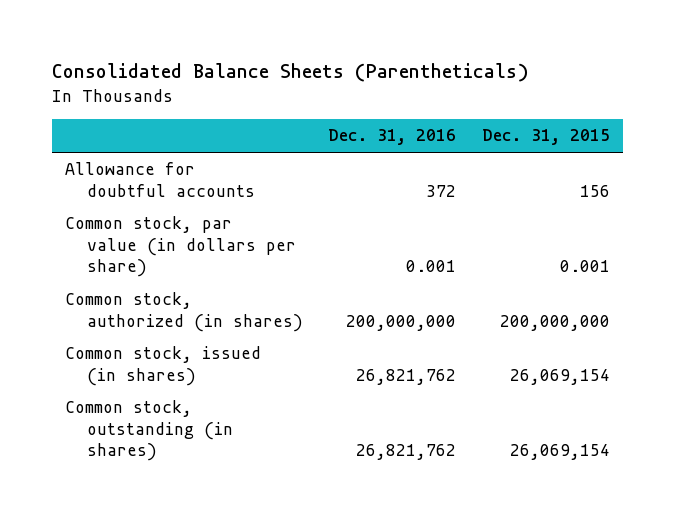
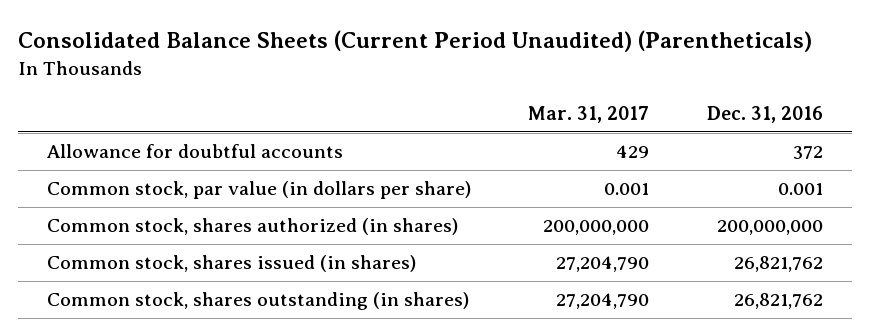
- Consolidated Balance Sheets (Parentheticals)
+ Consolidated Balance Sheets (Current Period Unaudited) (Parentheticals)
- | Dec. 31, 2016 | Dec. 31, 2015
+ | Mar. 31, 2017 | Dec. 31, 2016
- Common stock, authorized (in shares) | 200,000,000 | 200,000,000
- Common stock, issued (in shares) | 26,821,762 | 26,069,154
- Common stock, outstanding (in shares) | 26,821,762 | 26,069,154
+ Common stock, shares authorized (in shares) | 200,000,000 | 200,000,000
+ Common stock, shares issued (in shares) | 27,204,790 | 26,821,762
+ Common stock, shares outstanding (in shares) | 27,204,790 | 26,821,762

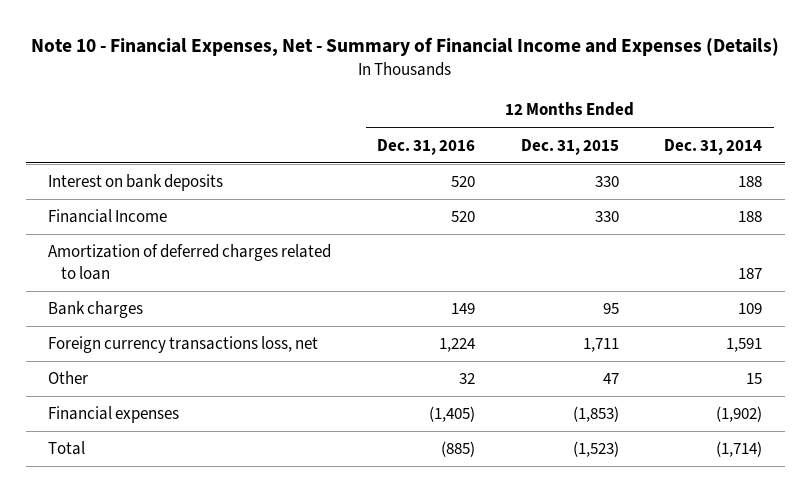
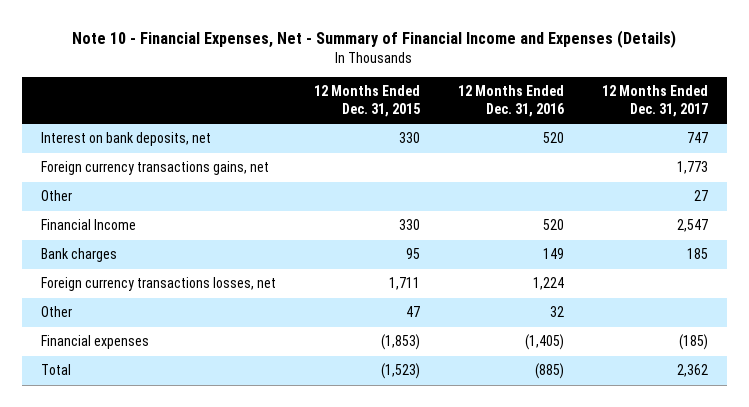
- | 12 Months Ended Dec. 31, 2016 | 12 Months Ended Dec. 31, 2015 | 12 Months Ended Dec. 31, 2014
+ | 12 Months Ended Dec. 31, 2015 | 12 Months Ended Dec. 31, 2016 | 12 Months Ended Dec. 31, 2017
- Interest on bank deposits | 520 | 330 | 188
+ Interest on bank deposits, net | 330 | 520 | 747
+ Foreign currency transactions gains, net | | | 1,773
+ Other | | | 27
- Amortization of deferred charges related to loan | | | 187
- Foreign currency transactions loss, net | 1,224 | 1,711 | 1,591
+ Foreign currency transactions losses, net | 1,711 | 1,224 |

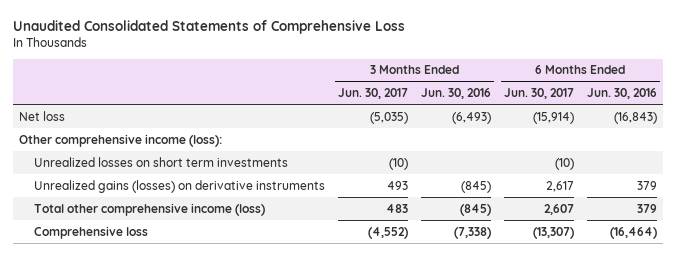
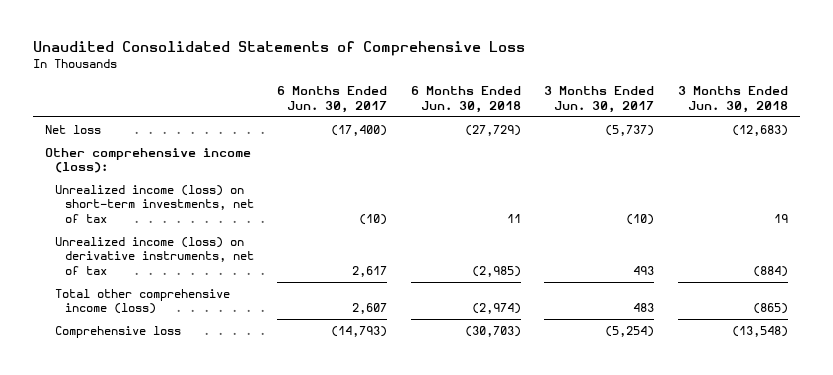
- | 3 Months Ended Jun. 30, 2017 | 3 Months Ended Jun. 30, 2016 | 6 Months Ended Jun. 30, 2017 | 6 Months Ended Jun. 30, 2016
+ | 6 Months Ended Jun. 30, 2017 | 6 Months Ended Jun. 30, 2018 | 3 Months Ended Jun. 30, 2017 | 3 Months Ended Jun. 30, 2018
- Net loss | (5,035) | (6,493) | (15,914) | (16,843)
+ Net loss | (17,400) | (27,729) | (5,737) | (12,683)
- Unrealized losses on short term investments | (10) | | (10) |
- Unrealized gains (losses) on derivative instruments | 493 | (845) | 2,617 | 379
+ Unrealized income (loss) on short-term investments, net of tax | (10) | 11 | (10) | 19
+ Unrealized income (loss) on derivative instruments, net of tax | 2,617 | (2,985) | 493 | (884)
- Comprehensive loss | (4,552) | (7,338) | (13,307) | (16,464)
+ Comprehensive loss | (14,793) | (30,703) | (5,254) | (13,548)

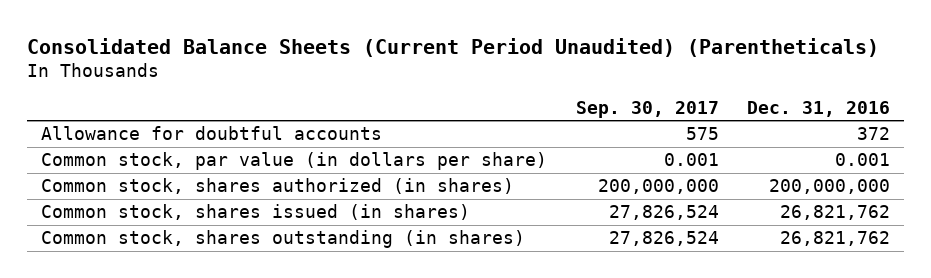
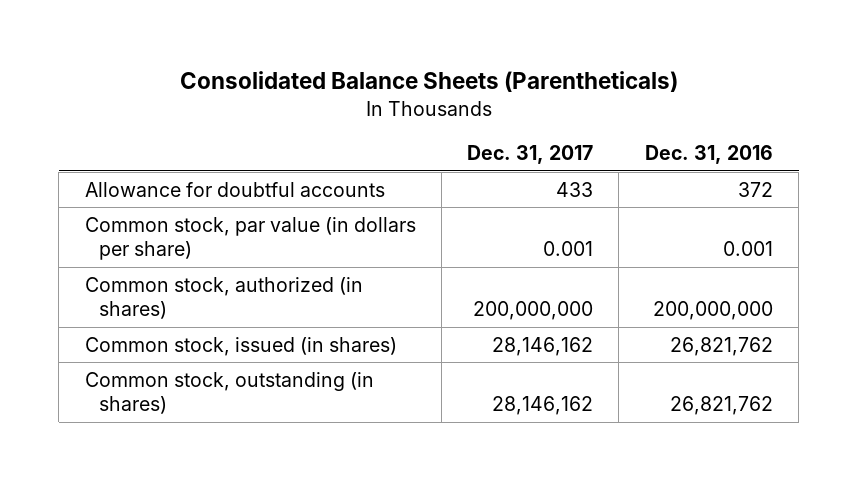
- Consolidated Balance Sheets (Current Period Unaudited) (Parentheticals)
+ Consolidated Balance Sheets (Parentheticals)
- | Sep. 30, 2017 | Dec. 31, 2016
+ | Dec. 31, 2017 | Dec. 31, 2016
- Common stock, shares authorized (in shares) | 200,000,000 | 200,000,000
- Common stock, shares issued (in shares) | 27,826,524 | 26,821,762
- Common stock, shares outstanding (in shares) | 27,826,524 | 26,821,762
+ Common stock, authorized (in shares) | 200,000,000 | 200,000,000
+ Common stock, issued (in shares) | 28,146,162 | 26,821,762
+ Common stock, outstanding (in shares) | 28,146,162 | 26,821,762

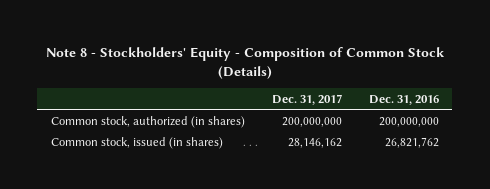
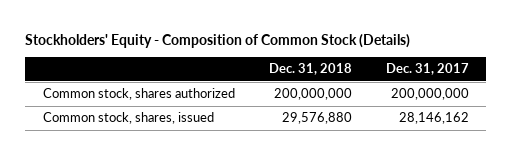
- Note 8 - Stockholders' Equity - Composition of Common Stock (Details)
+ Stockholders' Equity - Composition of Common Stock (Details)
- | Dec. 31, 2017 | Dec. 31, 2016
+ | Dec. 31, 2018 | Dec. 31, 2017
- Common stock, authorized (in shares) | 200,000,000 | 200,000,000
- Common stock, issued (in shares) | 28,146,162 | 26,821,762
+ Common stock, shares authorized | 200,000,000 | 200,000,000
+ Common stock, shares, issued | 29,576,880 | 28,146,162

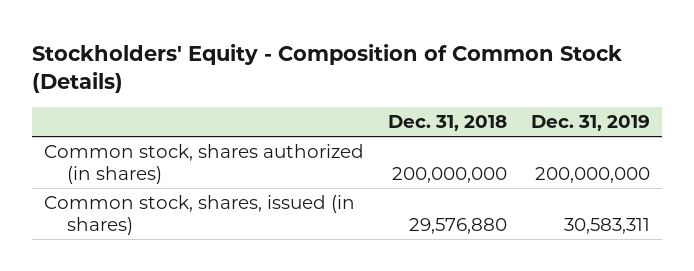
- | Dec. 31, 2018 | Dec. 31, 2017
+ | Dec. 31, 2018 | Dec. 31, 2019
- Common stock, shares authorized | 200,000,000 | 200,000,000
- Common stock, shares, issued | 29,576,880 | 28,146,162
+ Common stock, shares authorized (in shares) | 200,000,000 | 200,000,000
+ Common stock, shares, issued (in shares) | 29,576,880 | 30,583,311

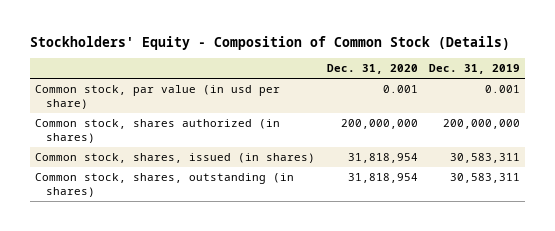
- | Dec. 31, 2018 | Dec. 31, 2019
+ | Dec. 31, 2020 | Dec. 31, 2019
+ Common stock, par value (in usd per share) | 0.001 | 0.001
+ Common stock, shares, outstanding (in shares) | 31,818,954 | 30,583,311

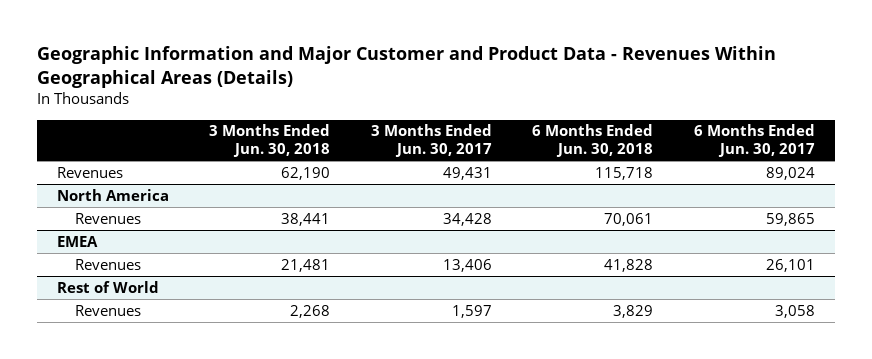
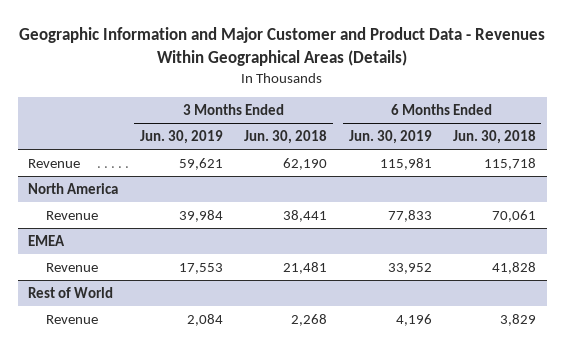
- | 3 Months Ended Jun. 30, 2018 | 3 Months Ended Jun. 30, 2017 | 6 Months Ended Jun. 30, 2018 | 6 Months Ended Jun. 30, 2017
+ | 3 Months Ended Jun. 30, 2019 | 3 Months Ended Jun. 30, 2018 | 6 Months Ended Jun. 30, 2019 | 6 Months Ended Jun. 30, 2018
- Revenues | 62,190 | 49,431 | 115,718 | 89,024
+ Revenue | 59,621 | 62,190 | 115,981 | 115,718
@ North America
- Revenues | 38,441 | 34,428 | 70,061 | 59,865
+ Revenue | 39,984 | 38,441 | 77,833 | 70,061
@ EMEA
- Revenues | 21,481 | 13,406 | 41,828 | 26,101
+ Revenue | 17,553 | 21,481 | 33,952 | 41,828
@ Rest of World
- Revenues | 2,268 | 1,597 | 3,829 | 3,058
+ Revenue | 2,084 | 2,268 | 4,196 | 3,829

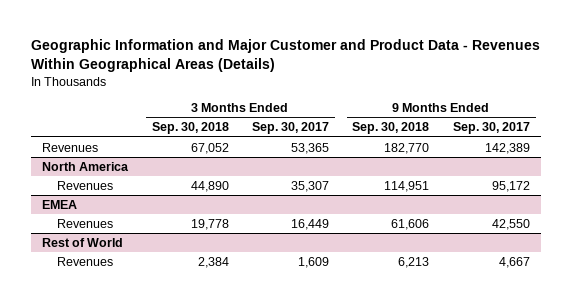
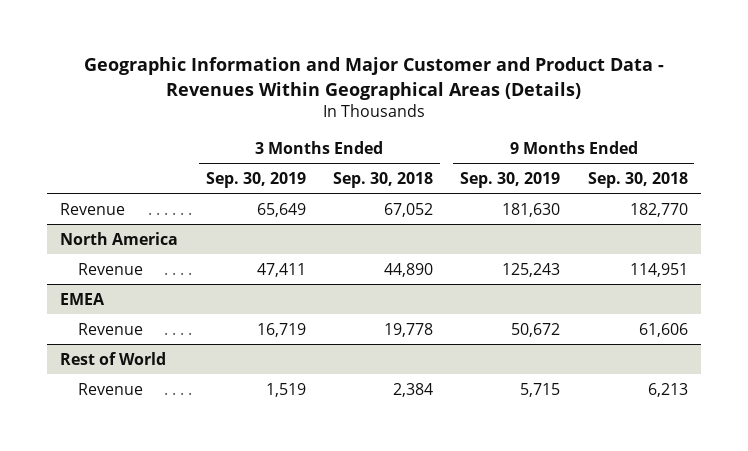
- | 3 Months Ended Sep. 30, 2018 | 3 Months Ended Sep. 30, 2017 | 9 Months Ended Sep. 30, 2018 | 9 Months Ended Sep. 30, 2017
+ | 3 Months Ended Sep. 30, 2019 | 3 Months Ended Sep. 30, 2018 | 9 Months Ended Sep. 30, 2019 | 9 Months Ended Sep. 30, 2018
- Revenues | 67,052 | 53,365 | 182,770 | 142,389
+ Revenue | 65,649 | 67,052 | 181,630 | 182,770
@ North America
- Revenues | 44,890 | 35,307 | 114,951 | 95,172
+ Revenue | 47,411 | 44,890 | 125,243 | 114,951
@ EMEA
- Revenues | 19,778 | 16,449 | 61,606 | 42,550
+ Revenue | 16,719 | 19,778 | 50,672 | 61,606
@ Rest of World
- Revenues | 2,384 | 1,609 | 6,213 | 4,667
+ Revenue | 1,519 | 2,384 | 5,715 | 6,213

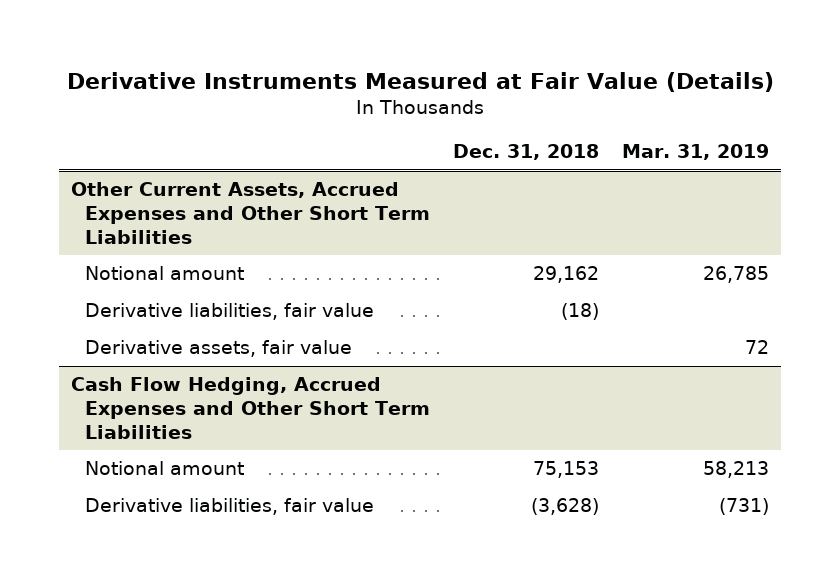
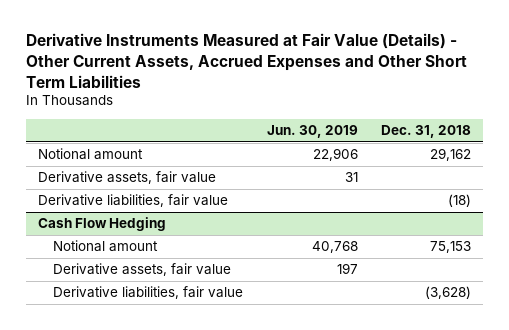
- Derivative Instruments Measured at Fair Value (Details)
+ Derivative Instruments Measured at Fair Value (Details) - Other Current Assets, Accrued Expenses and Other Short Term Liabilities
- | Dec. 31, 2018 | Mar. 31, 2019
+ | Jun. 30, 2019 | Dec. 31, 2018
- Other Current Assets, Accrued Expenses and Other Short Term Liabilities
- Derivative liabilities, fair value | (18) |
- Cash Flow Hedging, Accrued Expenses and Other Short Term Liabilities
+ Derivative liabilities, fair value | | (18)
+ Cash Flow Hedging
+ Derivative assets, fair value | 197 |

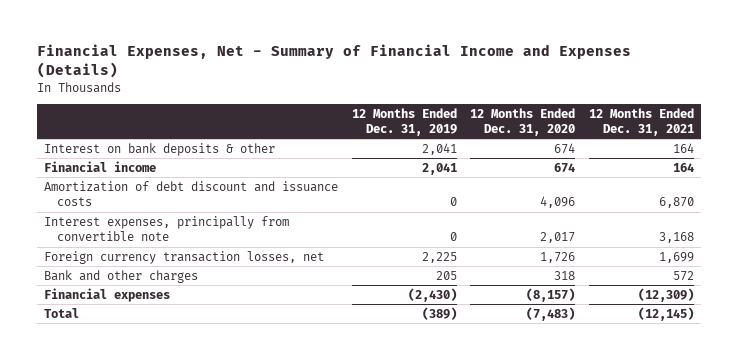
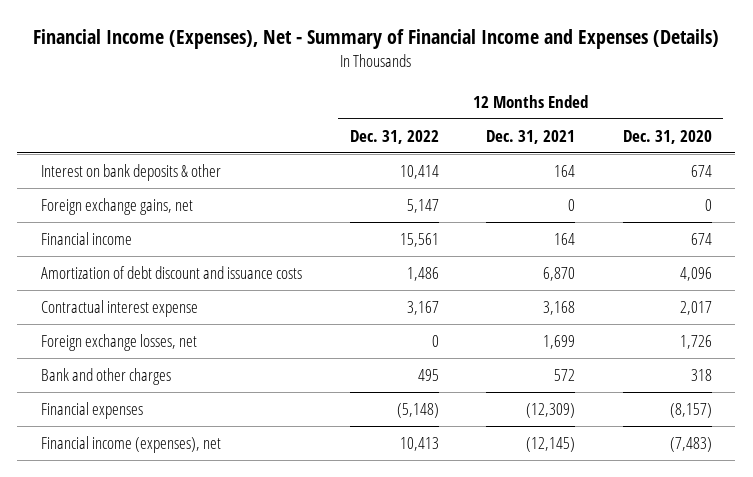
- Financial Expenses, Net - Summary of Financial Income and Expenses (Details)
+ Financial Income (Expenses), Net - Summary of Financial Income and Expenses (Details)
- | 12 Months Ended Dec. 31, 2019 | 12 Months Ended Dec. 31, 2020 | 12 Months Ended Dec. 31, 2021
+ | 12 Months Ended Dec. 31, 2022 | 12 Months Ended Dec. 31, 2021 | 12 Months Ended Dec. 31, 2020
+ Foreign exchange gains, net | 5,147 | 0 | 0
- Interest expenses, principally from convertible note | 0 | 2,017 | 3,168
- Foreign currency transaction losses, net | 2,225 | 1,726 | 1,699
+ Contractual interest expense | 3,167 | 3,168 | 2,017
+ Foreign exchange losses, net | 0 | 1,699 | 1,726
- Total | (389) | (7,483) | (12,145)
+ Financial income (expenses), net | 10,413 | (12,145) | (7,483)

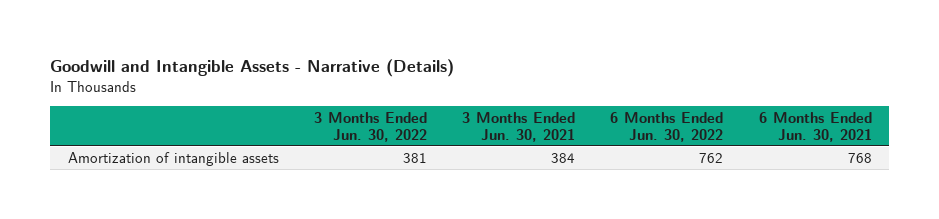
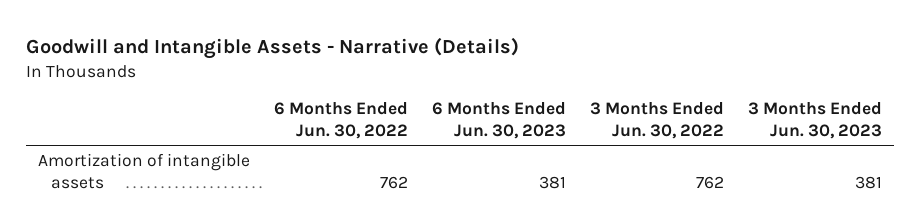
- | 3 Months Ended Jun. 30, 2022 | 3 Months Ended Jun. 30, 2021 | 6 Months Ended Jun. 30, 2022 | 6 Months Ended Jun. 30, 2021
+ | 6 Months Ended Jun. 30, 2022 | 6 Months Ended Jun. 30, 2023 | 3 Months Ended Jun. 30, 2022 | 3 Months Ended Jun. 30, 2023
- Amortization of intangible assets | 381 | 384 | 762 | 768
+ Amortization of intangible assets | 762 | 381 | 762 | 381

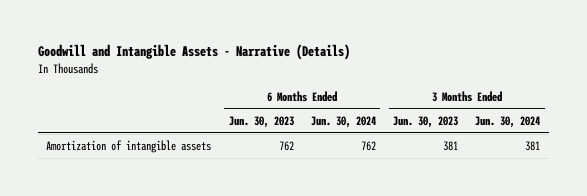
- | 6 Months Ended Jun. 30, 2022 | 6 Months Ended Jun. 30, 2023 | 3 Months Ended Jun. 30, 2022 | 3 Months Ended Jun. 30, 2023
+ | 6 Months Ended Jun. 30, 2023 | 6 Months Ended Jun. 30, 2024 | 3 Months Ended Jun. 30, 2023 | 3 Months Ended Jun. 30, 2024
- Amortization of intangible assets | 762 | 381 | 762 | 381
+ Amortization of intangible assets | 762 | 762 | 381 | 381

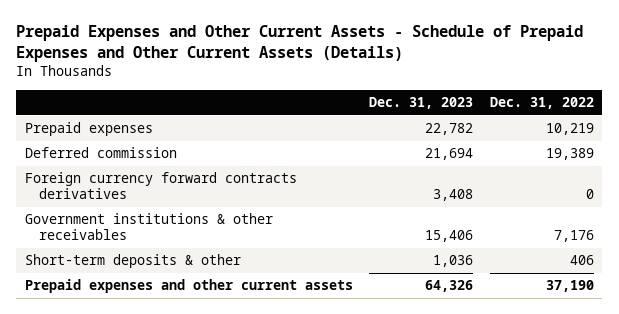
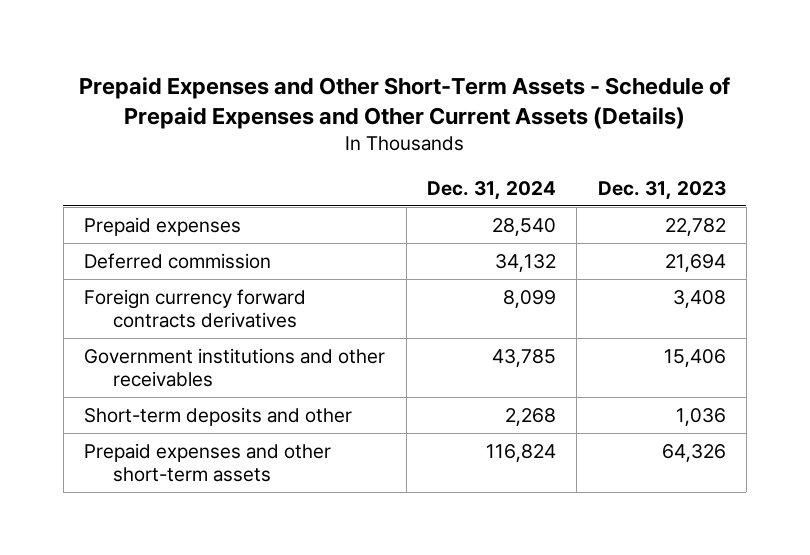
- Prepaid Expenses and Other Current Assets - Schedule of Prepaid Expenses and Other Current Assets (Details)
+ Prepaid Expenses and Other Short-Term Assets - Schedule of Prepaid Expenses and Other Current Assets (Details)
- | Dec. 31, 2023 | Dec. 31, 2022
+ | Dec. 31, 2024 | Dec. 31, 2023
- Government institutions & other receivables | 15,406 | 7,176
- Short-term deposits & other | 1,036 | 406
- Prepaid expenses and other current assets | 64,326 | 37,190
+ Government institutions and other receivables | 43,785 | 15,406
+ Short-term deposits and other | 2,268 | 1,036
+ Prepaid expenses and other short-term assets | 116,824 | 64,326

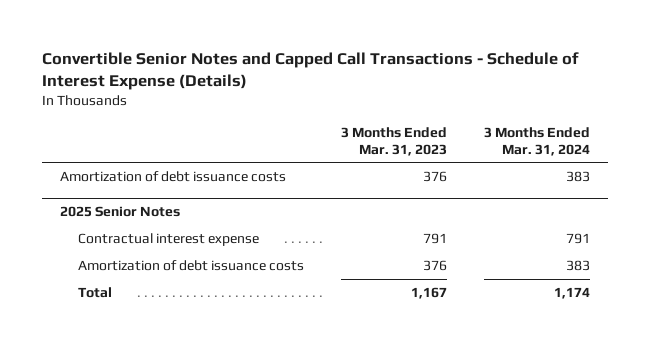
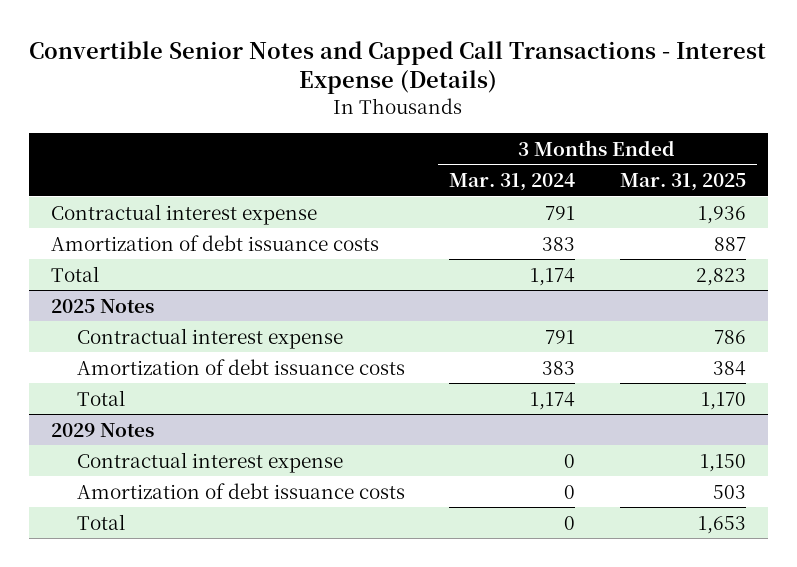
- Convertible Senior Notes and Capped Call Transactions - Schedule of Interest Expense (Details)
+ Convertible Senior Notes and Capped Call Transactions - Interest Expense (Details)
- | 3 Months Ended Mar. 31, 2023 | 3 Months Ended Mar. 31, 2024
+ | 3 Months Ended Mar. 31, 2024 | 3 Months Ended Mar. 31, 2025
+ Contractual interest expense | 791 | 1,936
- 2025 Senior Notes
+ Total | 1,174 | 2,823
+ 2025 Notes
+ 2029 Notes
+ Contractual interest expense | 0 | 1,150
+ Amortization of debt issuance costs | 0 | 503
+ Total | 0 | 1,653

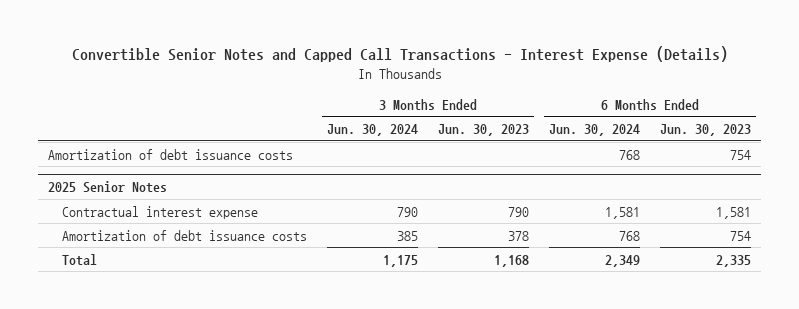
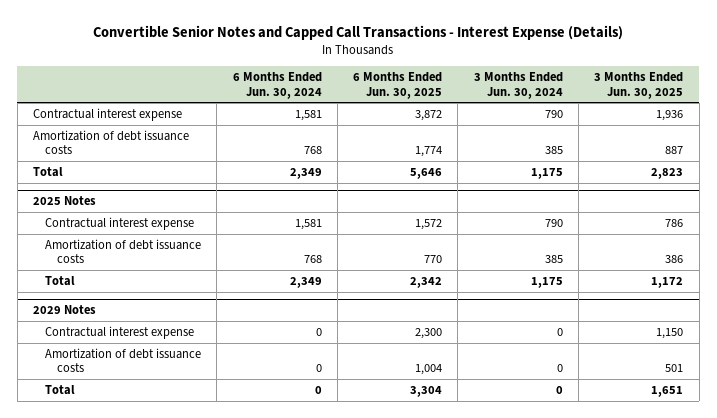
- | 3 Months Ended Jun. 30, 2024 | 3 Months Ended Jun. 30, 2023 | 6 Months Ended Jun. 30, 2024 | 6 Months Ended Jun. 30, 2023
+ | 6 Months Ended Jun. 30, 2024 | 6 Months Ended Jun. 30, 2025 | 3 Months Ended Jun. 30, 2024 | 3 Months Ended Jun. 30, 2025
- Amortization of debt issuance costs | | | 768 | 754
- 2025 Senior Notes
+ 2025 Notes
+ Contractual interest expense | 1,581 | 1,572 | 790 | 786
+ Amortization of debt issuance costs | 768 | 770 | 385 | 386
+ Total | 2,349 | 2,342 | 1,175 | 1,172
+ 2029 Notes
+ Contractual interest expense | 0 | 2,300 | 0 | 1,150
+ Amortization of debt issuance costs | 0 | 1,004 | 0 | 501
+ Total | 0 | 3,304 | 0 | 1,651

